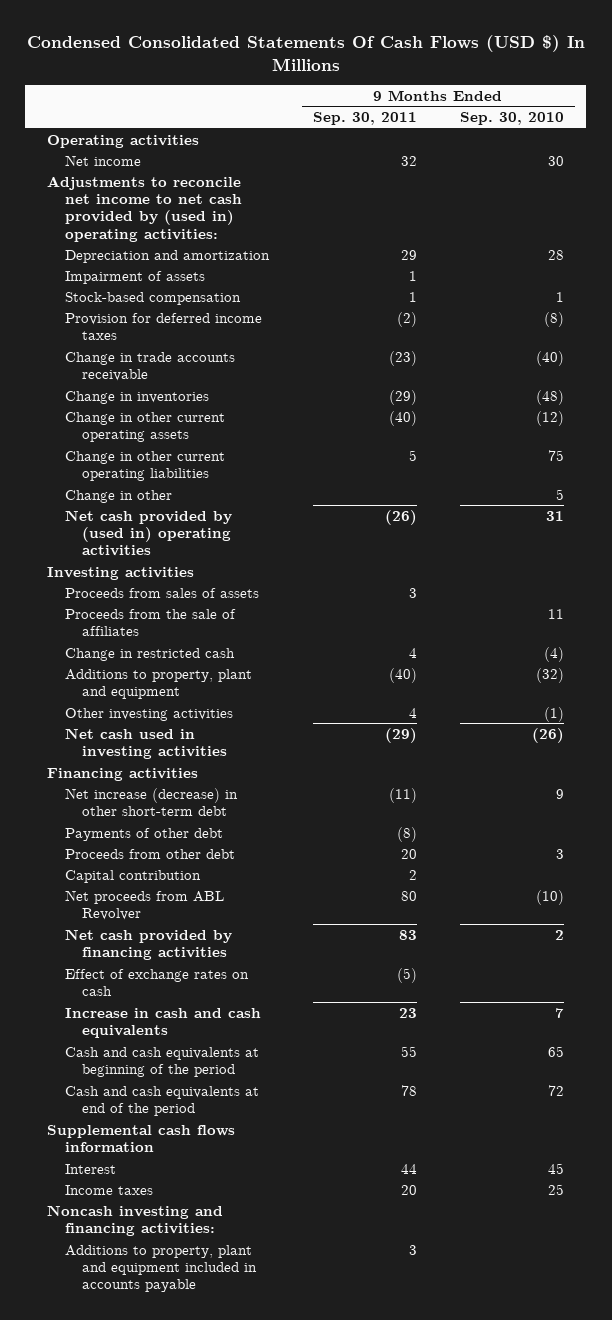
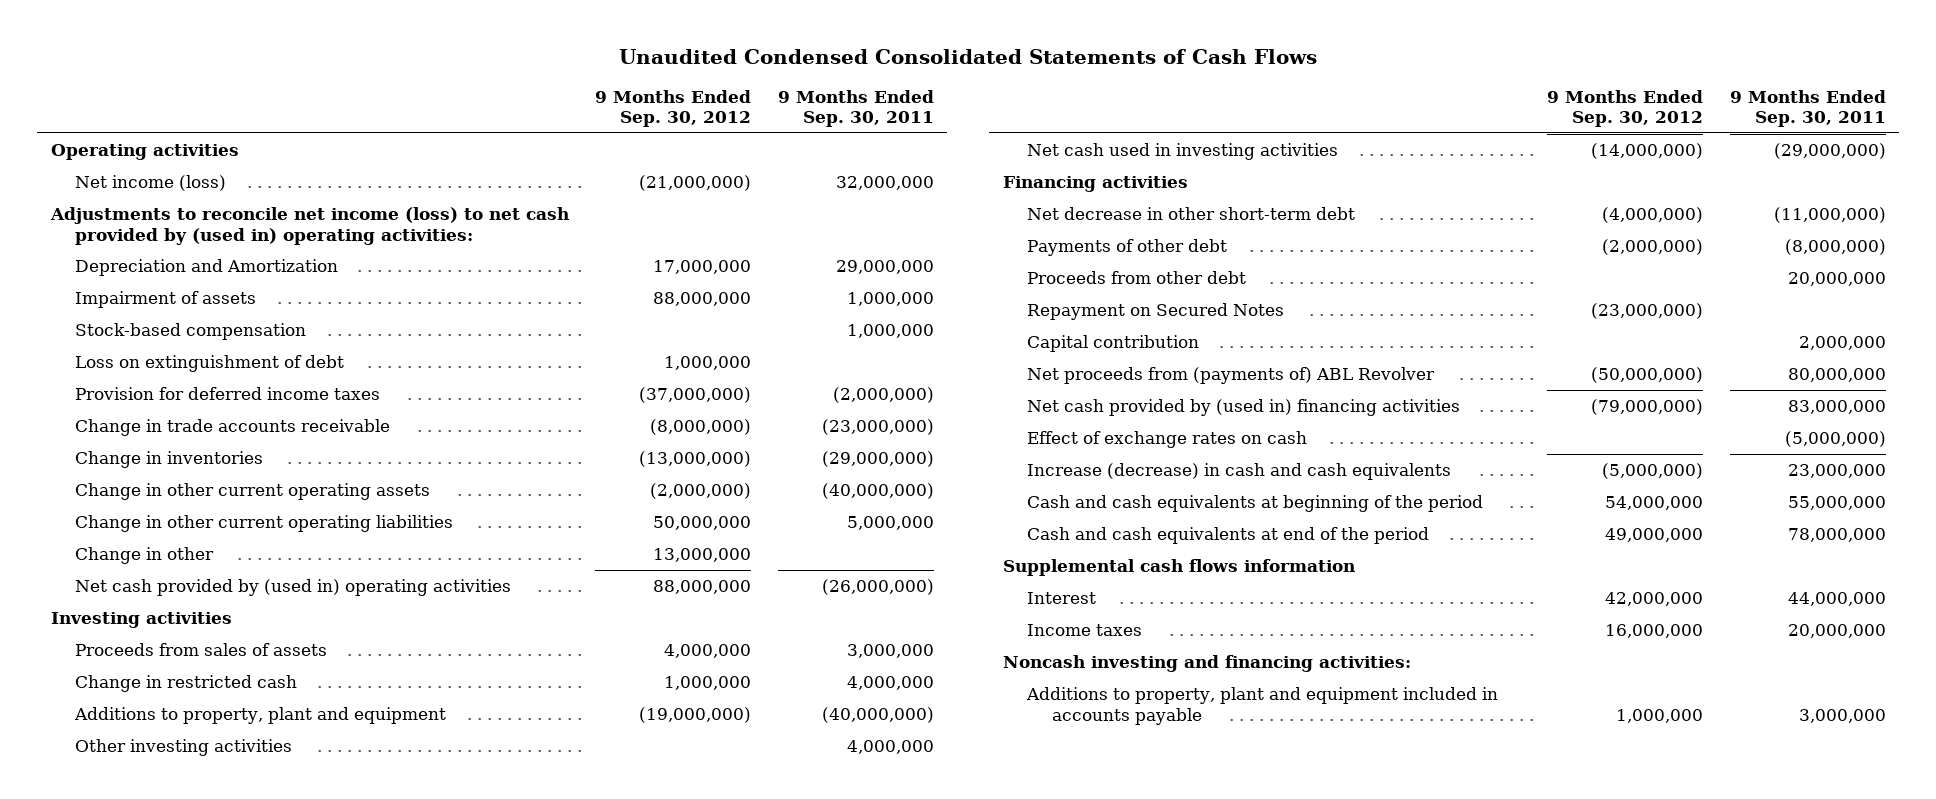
- Condensed Consolidated Statements Of Cash Flows (USD $) In Millions
+ Unaudited Condensed Consolidated Statements of Cash Flows
- | 9 Months Ended Sep. 30, 2011 | 9 Months Ended Sep. 30, 2010
+ | 9 Months Ended Sep. 30, 2012 | 9 Months Ended Sep. 30, 2011
- Net income | 32 | 30
- Adjustments to reconcile net income to net cash provided by (used in) operating activities:
- Depreciation and amortization | 29 | 28
- Impairment of assets | 1 |
- Stock-based compensation | 1 | 1
- Provision for deferred income taxes | (2) | (8)
- Change in trade accounts receivable | (23) | (40)
- Change in inventories | (29) | (48)
- Change in other current operating assets | (40) | (12)
- Change in other current operating liabilities | 5 | 75
+ Net income (loss) | (21,000,000) | 32,000,000
+ Adjustments to reconcile net income (loss) to net cash provided by (used in) operating activities:
+ Depreciation and Amortization | 17,000,000 | 29,000,000
+ Impairment of assets | 88,000,000 | 1,000,000
+ Stock-based compensation | | 1,000,000
+ Loss on extinguishment of debt | 1,000,000 |
+ Provision for deferred income taxes | (37,000,000) | (2,000,000)
+ Change in trade accounts receivable | (8,000,000) | (23,000,000)
+ Change in inventories | (13,000,000) | (29,000,000)
+ Change in other current operating assets | (2,000,000) | (40,000,000)
+ Change in other current operating liabilities | 50,000,000 | 5,000,000
- Net cash provided by (used in) operating activities | (26) | 31
+ Net cash provided by (used in) operating activities | 88,000,000 | (26,000,000)
- Proceeds from sales of assets | 3 |
- Proceeds from the sale of affiliates | | 11
- Change in restricted cash | 4 | (4)
- Additions to property, plant and equipment | (40) | (32)
- Other investing activities | 4 | (1)
- Net cash used in investing activities | (29) | (26)
+ Proceeds from sales of assets | 4,000,000 | 3,000,000
+ Change in restricted cash | 1,000,000 | 4,000,000
+ Additions to property, plant and equipment | (19,000,000) | (40,000,000)
+ Other investing activities | | 4,000,000
+ Net cash used in investing activities | (14,000,000) | (29,000,000)
- Net increase (decrease) in other short-term debt | (11) | 9
- Payments of other debt | (8) |
- Proceeds from other debt | 20 | 3
- Capital contribution | 2 |
- Net proceeds from ABL Revolver | 80 | (10)
- Net cash provided by financing activities | 83 | 2
- Effect of exchange rates on cash | (5) |
- Increase in cash and cash equivalents | 23 | 7
- Cash and cash equivalents at beginning of the period | 55 | 65
- Cash and cash equivalents at end of the period | 78 | 72
+ Net decrease in other short-term debt | (4,000,000) | (11,000,000)
+ Payments of other debt | (2,000,000) | (8,000,000)
+ Proceeds from other debt | | 20,000,000
+ Repayment on Secured Notes | (23,000,000) |
+ Capital contribution | | 2,000,000
+ Net proceeds from (payments of) ABL Revolver | (50,000,000) | 80,000,000
+ Net cash provided by (used in) financing activities | (79,000,000) | 83,000,000
+ Effect of exchange rates on cash | | (5,000,000)
+ Increase (decrease) in cash and cash equivalents | (5,000,000) | 23,000,000
+ Cash and cash equivalents at beginning of the period | 54,000,000 | 55,000,000
+ Cash and cash equivalents at end of the period | 49,000,000 | 78,000,000
- Interest | 44 | 45
- Income taxes | 20 | 25
+ Interest | 42,000,000 | 44,000,000
+ Income taxes | 16,000,000 | 20,000,000
- Additions to property, plant and equipment included in accounts payable | 3 |
+ Additions to property, plant and equipment included in accounts payable | 1,000,000 | 3,000,000

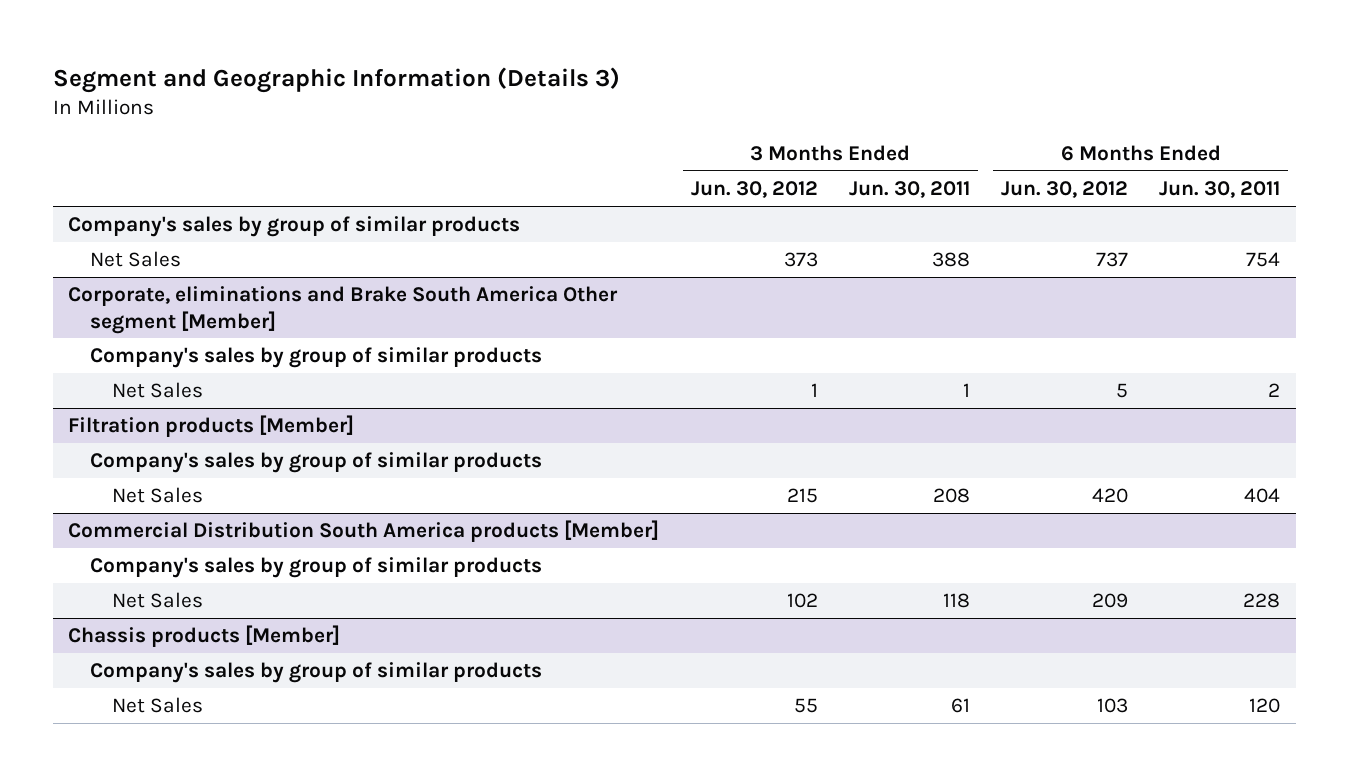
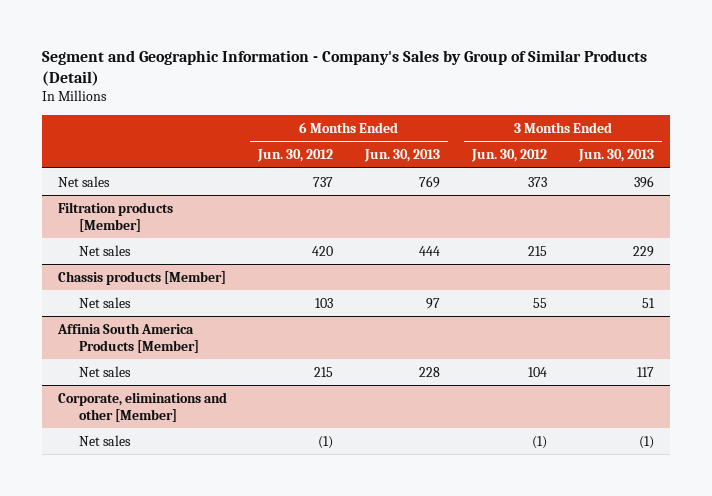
- Segment and Geographic Information (Details 3)
+ Segment and Geographic Information - Company's Sales by Group of Similar Products (Detail)
- | 3 Months Ended Jun. 30, 2012 | 3 Months Ended Jun. 30, 2011 | 6 Months Ended Jun. 30, 2012 | 6 Months Ended Jun. 30, 2011
+ | 6 Months Ended Jun. 30, 2012 | 6 Months Ended Jun. 30, 2013 | 3 Months Ended Jun. 30, 2012 | 3 Months Ended Jun. 30, 2013
- Company's sales by group of similar products
- Net Sales | 373 | 388 | 737 | 754
- Corporate, eliminations and Brake South America Other segment [Member]
- Company's sales by group of similar products
- Net Sales | 1 | 1 | 5 | 2
+ Net sales | 737 | 769 | 373 | 396
@ Filtration products [Member]
- Company's sales by group of similar products
- Net Sales | 215 | 208 | 420 | 404
- Commercial Distribution South America products [Member]
- Company's sales by group of similar products
- Net Sales | 102 | 118 | 209 | 228
@ Filtration products [Member]
+ Net sales | 420 | 444 | 215 | 229
@ Chassis products [Member]
- Company's sales by group of similar products
- Net Sales | 55 | 61 | 103 | 120
+ Net sales | 103 | 97 | 55 | 51
+ Affinia South America Products [Member]
+ Net sales | 215 | 228 | 104 | 117
+ Corporate, eliminations and other [Member]
+ Net sales | (1) | | (1) | (1)

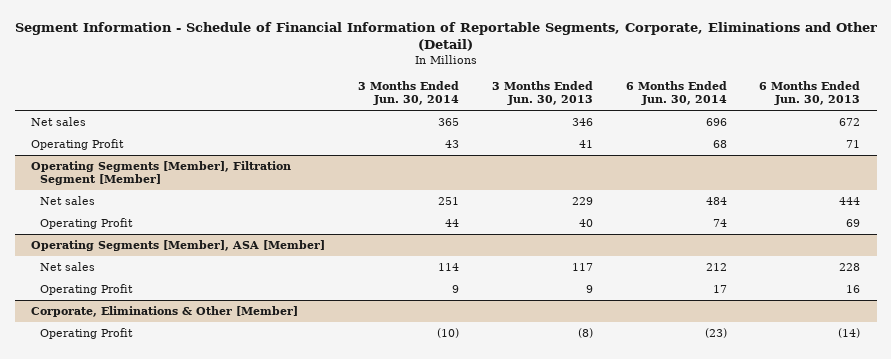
- Segment and Geographic Information - Company's Sales by Group of Similar Products (Detail)
+ Segment Information - Schedule of Financial Information of Reportable Segments, Corporate, Eliminations and Other (Detail)
- | 6 Months Ended Jun. 30, 2012 | 6 Months Ended Jun. 30, 2013 | 3 Months Ended Jun. 30, 2012 | 3 Months Ended Jun. 30, 2013
+ | 3 Months Ended Jun. 30, 2014 | 3 Months Ended Jun. 30, 2013 | 6 Months Ended Jun. 30, 2014 | 6 Months Ended Jun. 30, 2013
- Net sales | 737 | 769 | 373 | 396
- Filtration products [Member]
+ Net sales | 365 | 346 | 696 | 672
+ Operating Profit | 43 | 41 | 68 | 71
+ Operating Segments [Member], Filtration Segment [Member]
- Chassis products [Member]
- Net sales | 103 | 97 | 55 | 51
- Affinia South America Products [Member]
+ Operating Profit | 44 | 40 | 74 | 69
+ Operating Segments [Member], ASA [Member]
- Corporate, eliminations and other [Member]
- Net sales | (1) | | (1) | (1)
+ Operating Profit | 9 | 9 | 17 | 16
+ Corporate, Eliminations & Other [Member]
+ Operating Profit | (10) | (8) | (23) | (14)

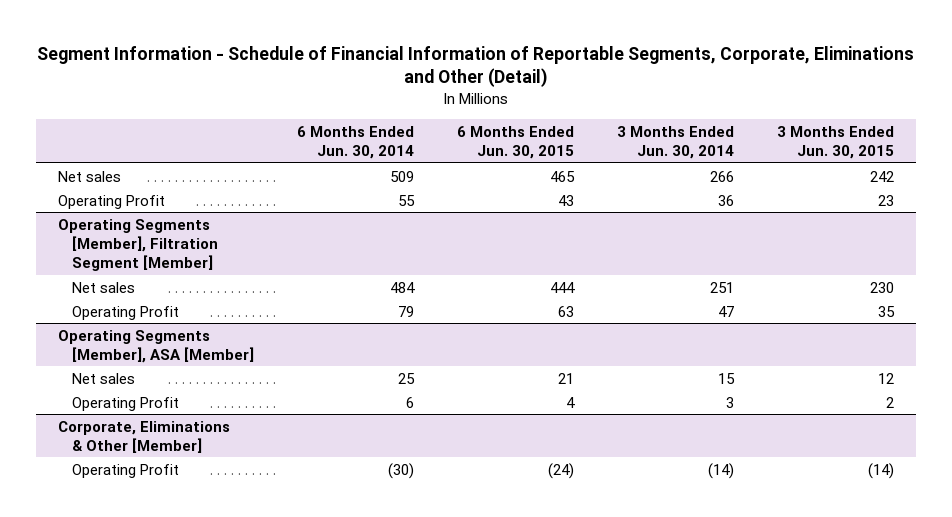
- | 3 Months Ended Jun. 30, 2014 | 3 Months Ended Jun. 30, 2013 | 6 Months Ended Jun. 30, 2014 | 6 Months Ended Jun. 30, 2013
+ | 6 Months Ended Jun. 30, 2014 | 6 Months Ended Jun. 30, 2015 | 3 Months Ended Jun. 30, 2014 | 3 Months Ended Jun. 30, 2015
- Net sales | 365 | 346 | 696 | 672
- Operating Profit | 43 | 41 | 68 | 71
+ Net sales | 509 | 465 | 266 | 242
+ Operating Profit | 55 | 43 | 36 | 23
@ Operating Segments [Member], Filtration Segment [Member]
- Operating Profit | 44 | 40 | 74 | 69
+ Operating Profit | 79 | 63 | 47 | 35
@ Operating Segments [Member], ASA [Member]
- Net sales | 114 | 117 | 212 | 228
- Operating Profit | 9 | 9 | 17 | 16
+ Net sales | 25 | 21 | 15 | 12
+ Operating Profit | 6 | 4 | 3 | 2
@ Corporate, Eliminations & Other [Member]
- Operating Profit | (10) | (8) | (23) | (14)
+ Operating Profit | (30) | (24) | (14) | (14)

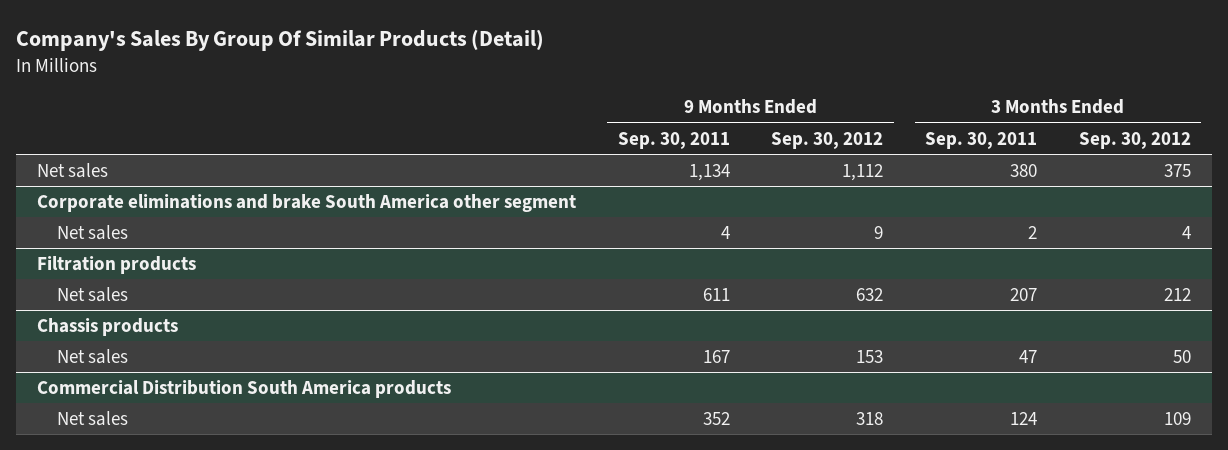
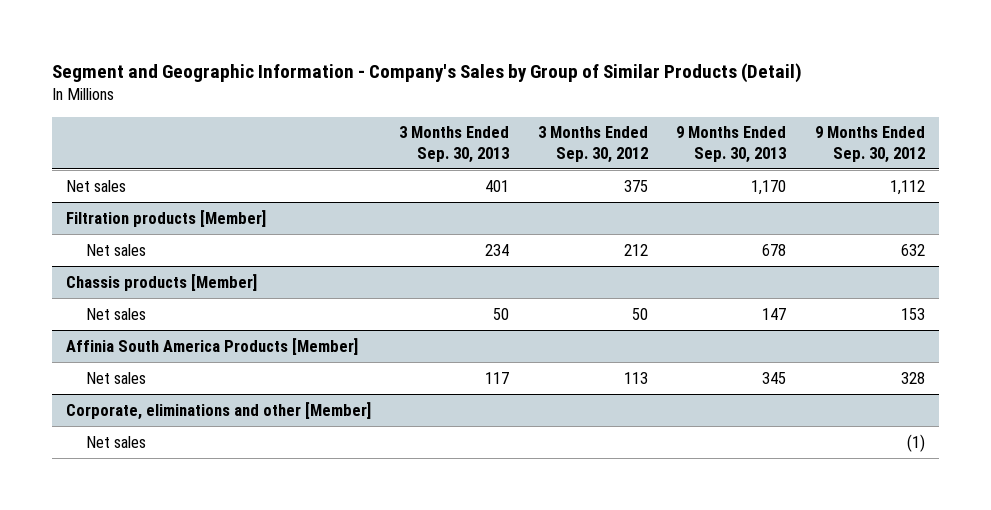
- Company's Sales By Group Of Similar Products (Detail)
+ Segment and Geographic Information - Company's Sales by Group of Similar Products (Detail)
- | 9 Months Ended Sep. 30, 2011 | 9 Months Ended Sep. 30, 2012 | 3 Months Ended Sep. 30, 2011 | 3 Months Ended Sep. 30, 2012
+ | 3 Months Ended Sep. 30, 2013 | 3 Months Ended Sep. 30, 2012 | 9 Months Ended Sep. 30, 2013 | 9 Months Ended Sep. 30, 2012
- Corporate eliminations and brake South America other segment
- Net sales | 4 | 9 | 2 | 4
- Filtration products
+ Filtration products [Member]
- Chassis products
+ Chassis products [Member]
- Commercial Distribution South America products
- Net sales | 352 | 318 | 124 | 109
+ Affinia South America Products [Member]
+ Net sales | 117 | 113 | 345 | 328
+ Corporate, eliminations and other [Member]
+ Net sales | | | | (1)

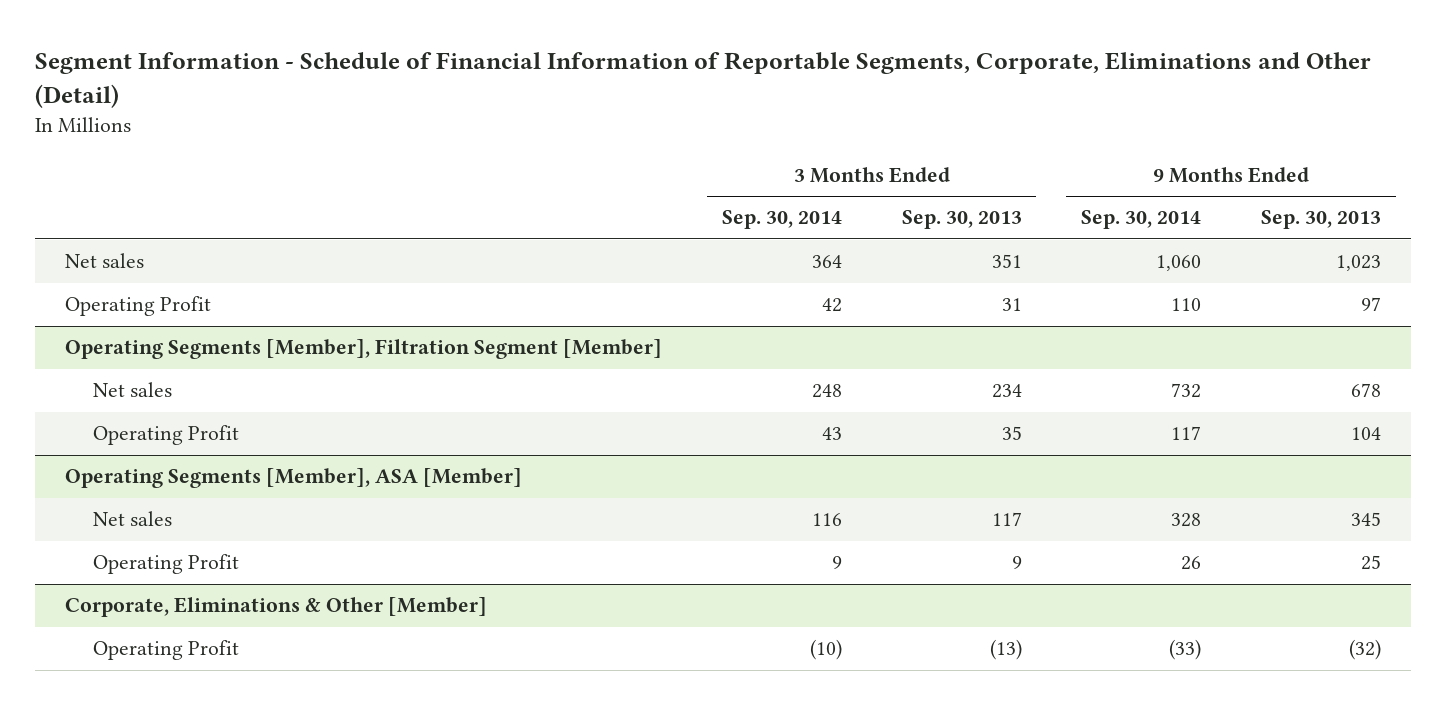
- Segment and Geographic Information - Company's Sales by Group of Similar Products (Detail)
+ Segment Information - Schedule of Financial Information of Reportable Segments, Corporate, Eliminations and Other (Detail)
- | 3 Months Ended Sep. 30, 2013 | 3 Months Ended Sep. 30, 2012 | 9 Months Ended Sep. 30, 2013 | 9 Months Ended Sep. 30, 2012
+ | 3 Months Ended Sep. 30, 2014 | 3 Months Ended Sep. 30, 2013 | 9 Months Ended Sep. 30, 2014 | 9 Months Ended Sep. 30, 2013
- Net sales | 401 | 375 | 1,170 | 1,112
- Filtration products [Member]
+ Net sales | 364 | 351 | 1,060 | 1,023
+ Operating Profit | 42 | 31 | 110 | 97
+ Operating Segments [Member], Filtration Segment [Member]
- Chassis products [Member]
- Net sales | 50 | 50 | 147 | 153
- Affinia South America Products [Member]
+ Operating Profit | 43 | 35 | 117 | 104
+ Operating Segments [Member], ASA [Member]
- Corporate, eliminations and other [Member]
- Net sales | | | | (1)
+ Operating Profit | 9 | 9 | 26 | 25
+ Corporate, Eliminations & Other [Member]
+ Operating Profit | (10) | (13) | (33) | (32)

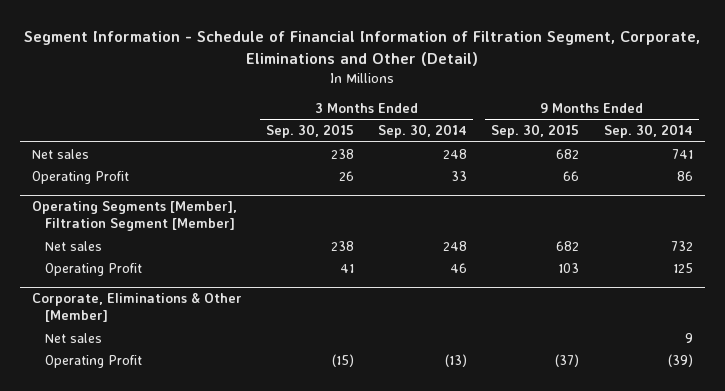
- Segment Information - Schedule of Financial Information of Reportable Segments, Corporate, Eliminations and Other (Detail)
+ Segment Information - Schedule of Financial Information of Filtration Segment, Corporate, Eliminations and Other (Detail)
- | 3 Months Ended Sep. 30, 2014 | 3 Months Ended Sep. 30, 2013 | 9 Months Ended Sep. 30, 2014 | 9 Months Ended Sep. 30, 2013
+ | 3 Months Ended Sep. 30, 2015 | 3 Months Ended Sep. 30, 2014 | 9 Months Ended Sep. 30, 2015 | 9 Months Ended Sep. 30, 2014
- Net sales | 364 | 351 | 1,060 | 1,023
- Operating Profit | 42 | 31 | 110 | 97
+ Net sales | 238 | 248 | 682 | 741
+ Operating Profit | 26 | 33 | 66 | 86
@ Operating Segments [Member], Filtration Segment [Member]
- Operating Profit | 43 | 35 | 117 | 104
- Operating Segments [Member], ASA [Member]
- Net sales | 116 | 117 | 328 | 345
- Operating Profit | 9 | 9 | 26 | 25
@ Operating Segments [Member], Filtration Segment [Member]
+ Operating Profit | 41 | 46 | 103 | 125
@ Corporate, Eliminations & Other [Member]
- Operating Profit | (10) | (13) | (33) | (32)
+ Net sales | | | | 9
+ Operating Profit | (15) | (13) | (37) | (39)

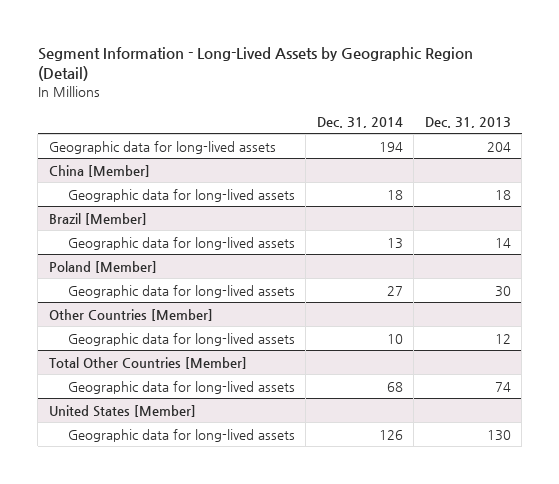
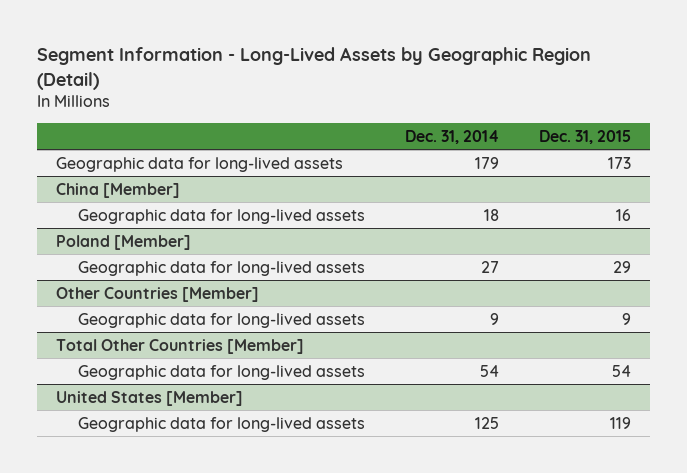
- | Dec. 31, 2014 | Dec. 31, 2013
+ | Dec. 31, 2014 | Dec. 31, 2015
- Geographic data for long-lived assets | 194 | 204
+ Geographic data for long-lived assets | 179 | 173
- Brazil [Member]
- Geographic data for long-lived assets | 13 | 14
@ Other Countries [Member]
- Geographic data for long-lived assets | 10 | 12
+ Geographic data for long-lived assets | 9 | 9
@ Total Other Countries [Member]
- Geographic data for long-lived assets | 68 | 74
+ Geographic data for long-lived assets | 54 | 54
@ United States [Member]
- Geographic data for long-lived assets | 126 | 130
+ Geographic data for long-lived assets | 125 | 119

